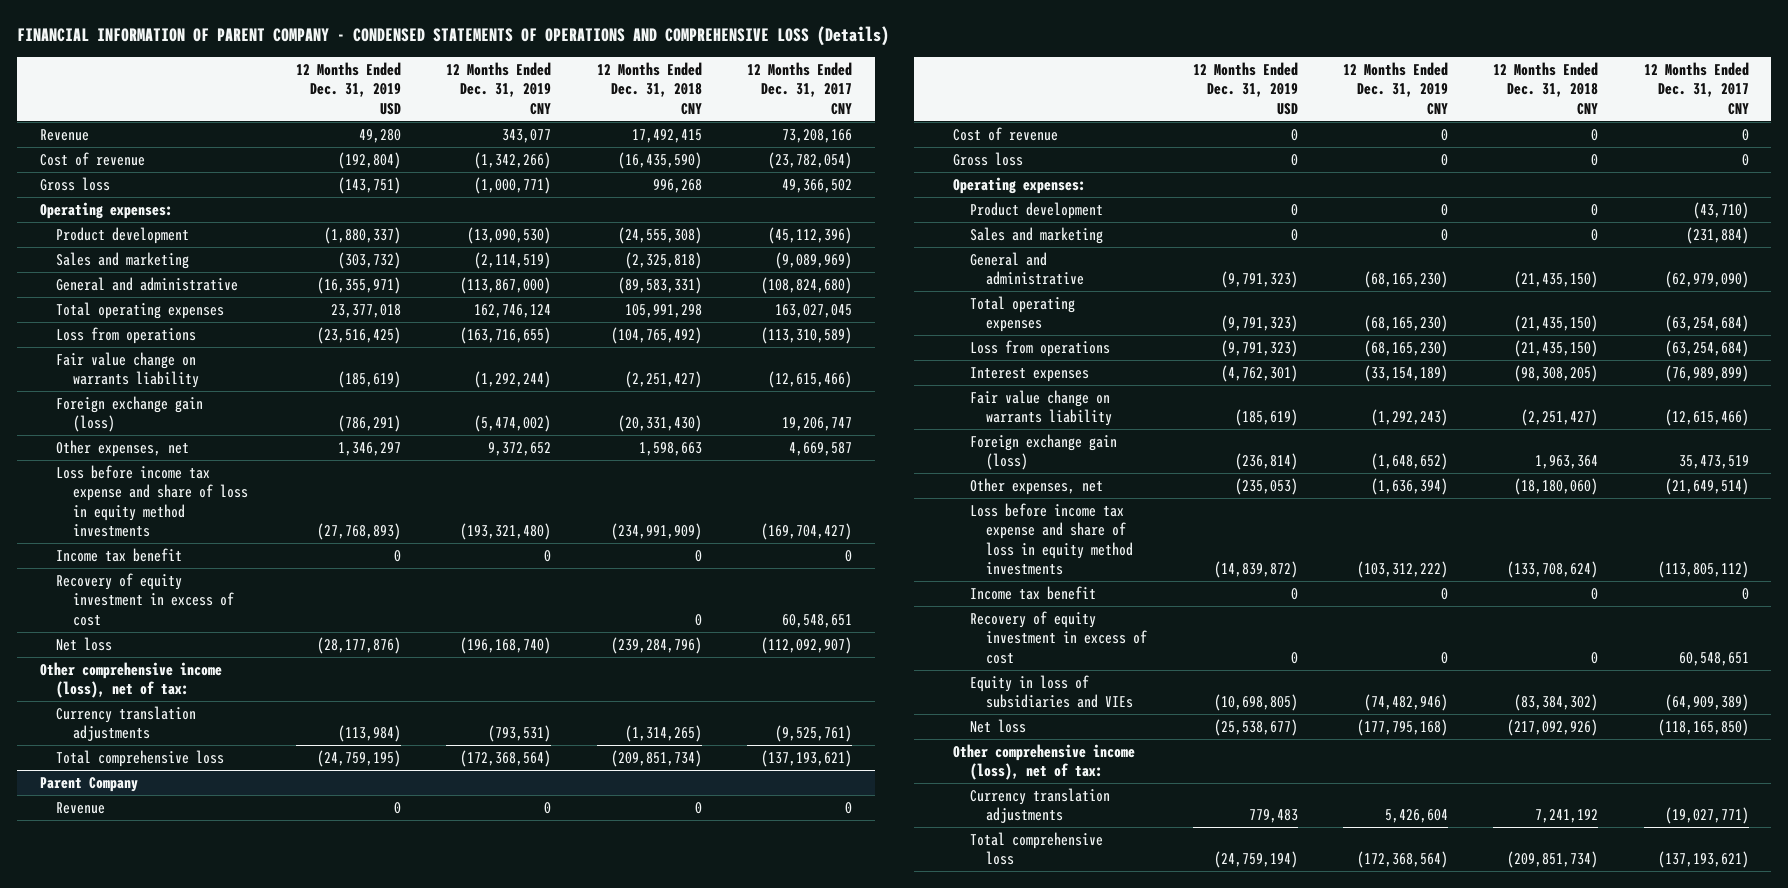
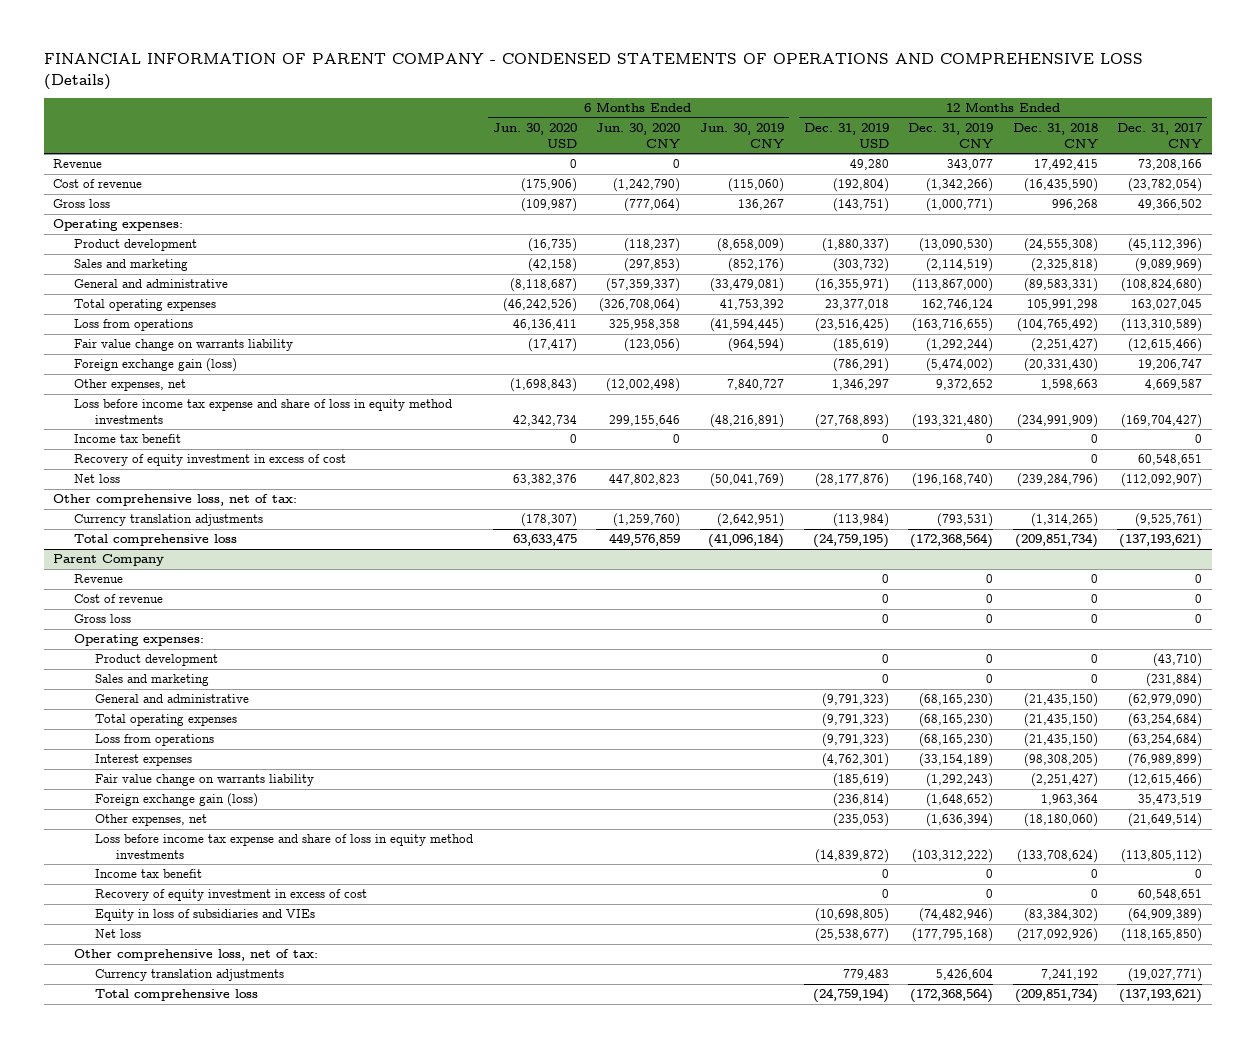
- | 12 Months Ended Dec. 31, 2019 USD | 12 Months Ended Dec. 31, 2019 CNY | 12 Months Ended Dec. 31, 2018 CNY | 12 Months Ended Dec. 31, 2017 CNY
+ | 6 Months Ended Jun. 30, 2020 USD | 6 Months Ended Jun. 30, 2020 CNY | 6 Months Ended Jun. 30, 2019 CNY | 12 Months Ended Dec. 31, 2019 USD | 12 Months Ended Dec. 31, 2019 CNY | 12 Months Ended Dec. 31, 2018 CNY | 12 Months Ended Dec. 31, 2017 CNY
- Other comprehensive income (loss), net of tax:
+ Other comprehensive loss, net of tax:
@ Parent Company
- Other comprehensive income (loss), net of tax:
+ Other comprehensive loss, net of tax:

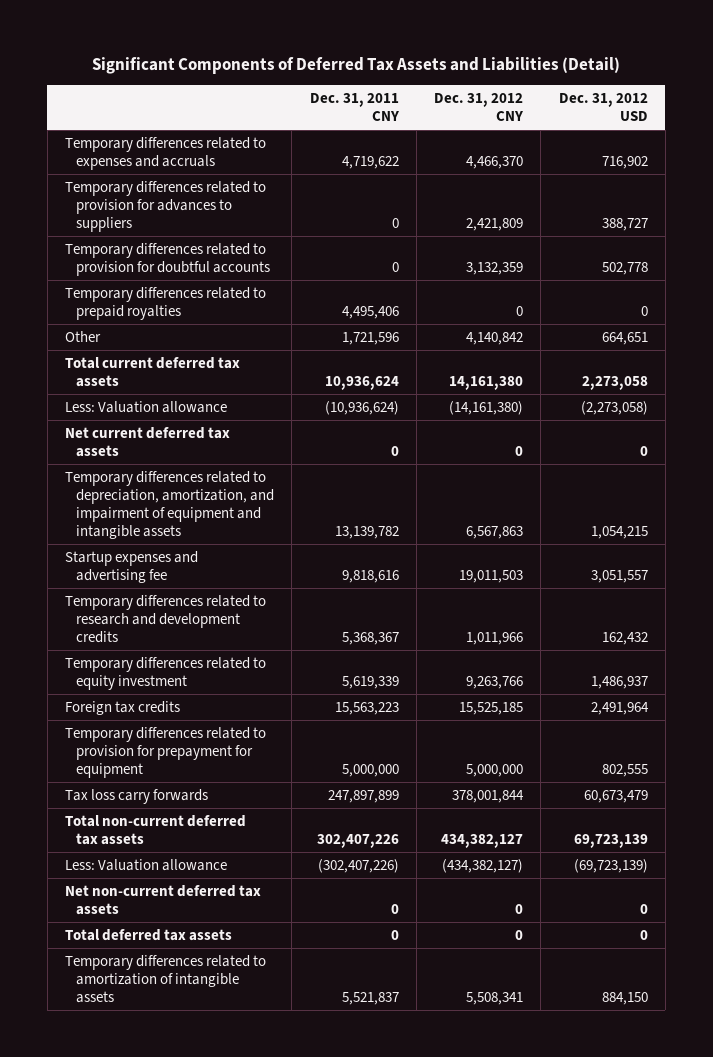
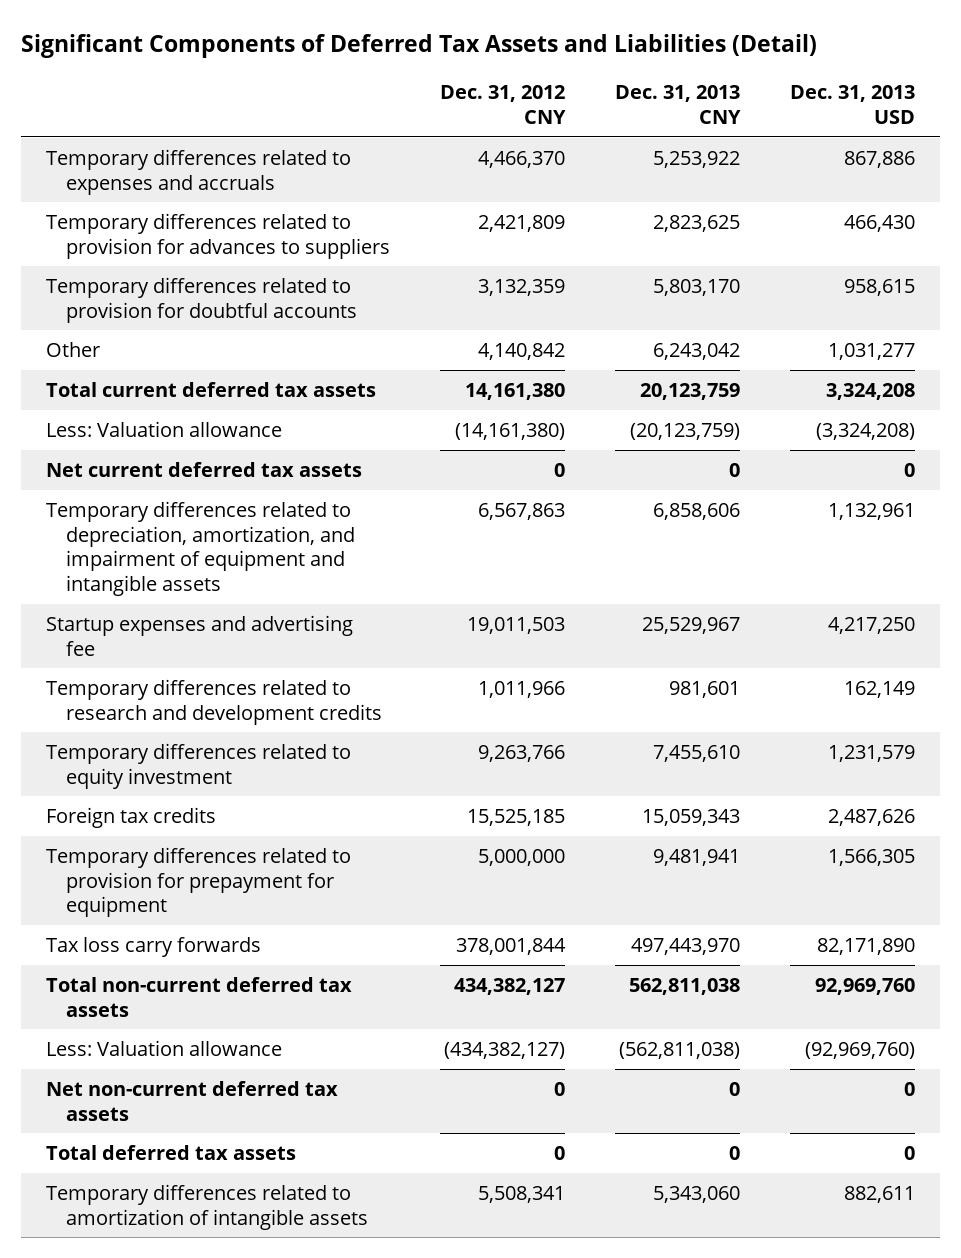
- | Dec. 31, 2011 CNY | Dec. 31, 2012 CNY | Dec. 31, 2012 USD
+ | Dec. 31, 2012 CNY | Dec. 31, 2013 CNY | Dec. 31, 2013 USD
- Temporary differences related to prepaid royalties | 4,495,406 | 0 | 0

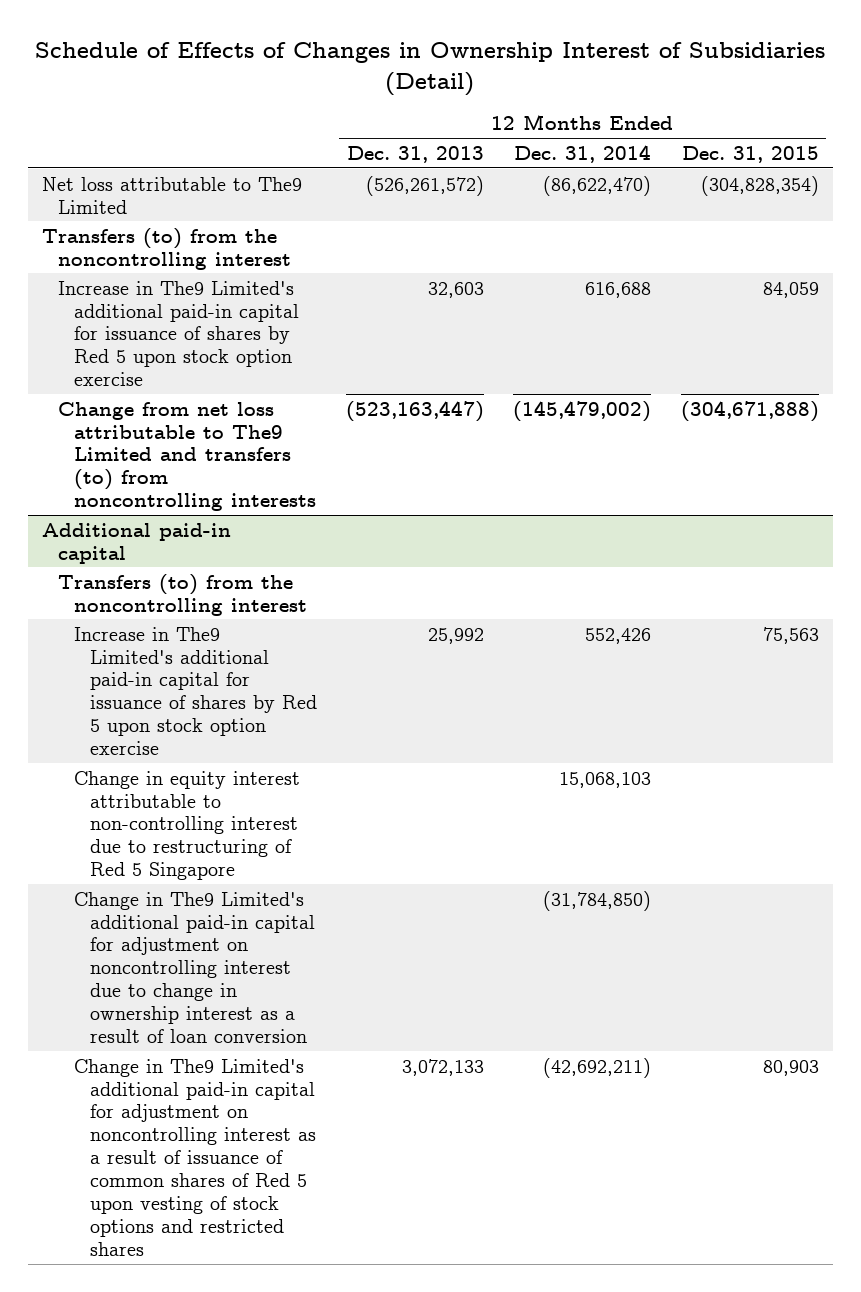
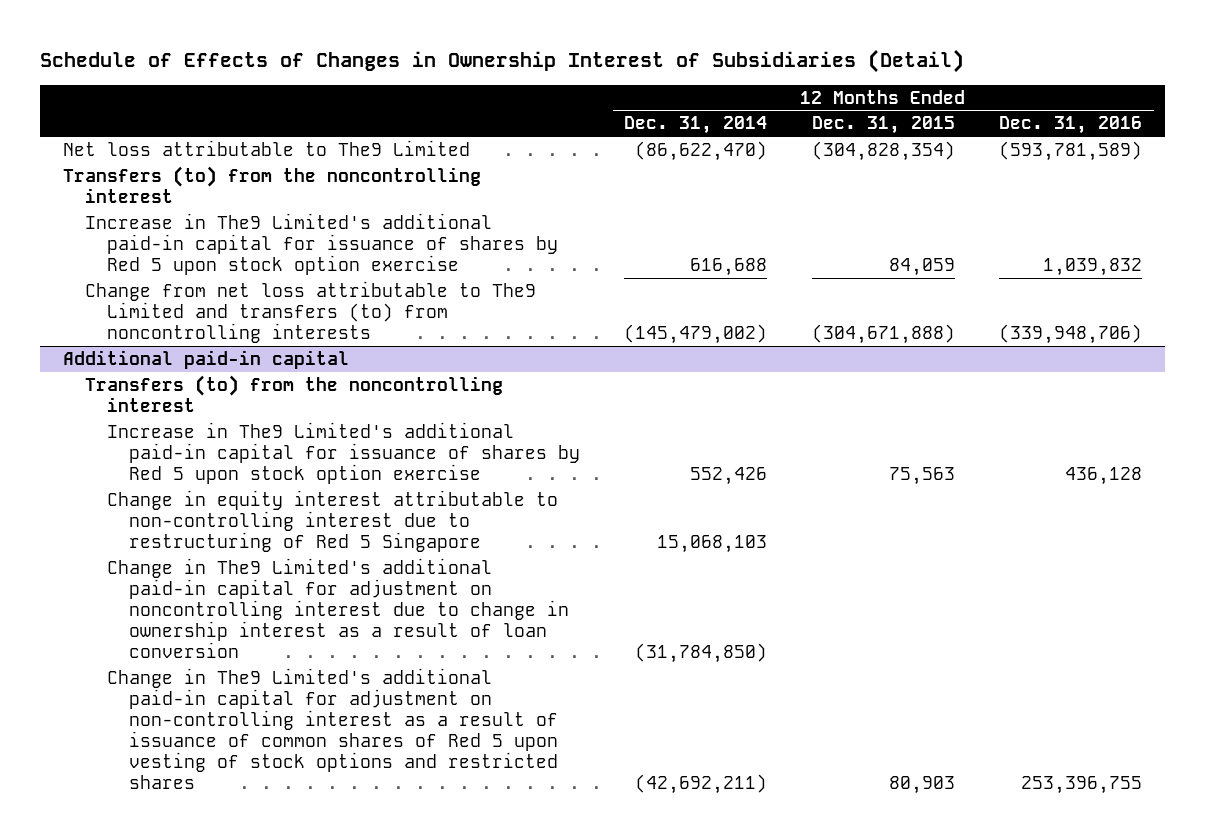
- | 12 Months Ended Dec. 31, 2013 | 12 Months Ended Dec. 31, 2014 | 12 Months Ended Dec. 31, 2015
+ | 12 Months Ended Dec. 31, 2014 | 12 Months Ended Dec. 31, 2015 | 12 Months Ended Dec. 31, 2016
@ Additional paid-in capital
- Change in The9 Limited's additional paid-in capital for adjustment on noncontrolling interest as a result of issuance of common shares of Red 5 upon vesting of stock options and restricted shares | 3,072,133 | (42,692,211) | 80,903
+ Change in The9 Limited's additional paid-in capital for adjustment on non-controlling interest as a result of issuance of common shares of Red 5 upon vesting of stock options and restricted shares | (42,692,211) | 80,903 | 253,396,755

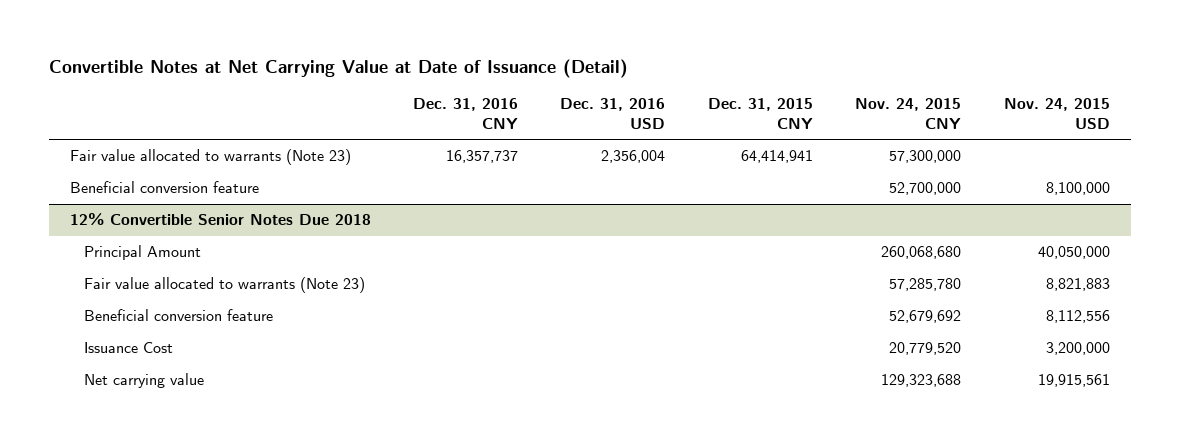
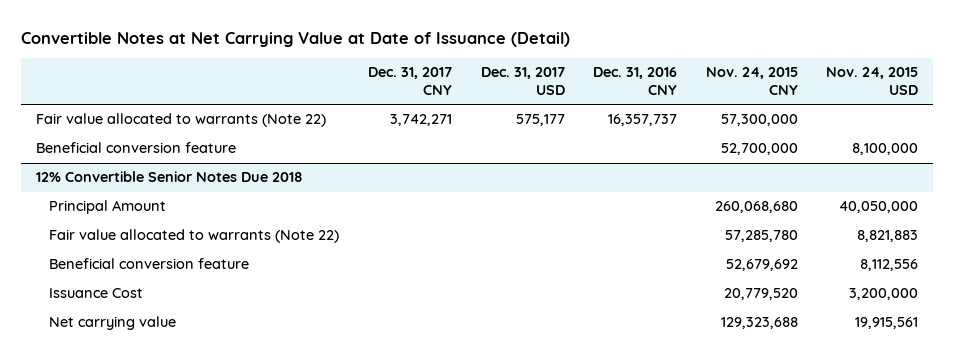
- | Dec. 31, 2016 CNY | Dec. 31, 2016 USD | Dec. 31, 2015 CNY | Nov. 24, 2015 CNY | Nov. 24, 2015 USD
+ | Dec. 31, 2017 CNY | Dec. 31, 2017 USD | Dec. 31, 2016 CNY | Nov. 24, 2015 CNY | Nov. 24, 2015 USD
- Fair value allocated to warrants (Note 23) | 16,357,737 | 2,356,004 | 64,414,941 | 57,300,000 |
+ Fair value allocated to warrants (Note 22) | 3,742,271 | 575,177 | 16,357,737 | 57,300,000 |
@ 12% Convertible Senior Notes Due 2018
- Fair value allocated to warrants (Note 23) | | | | 57,285,780 | 8,821,883
+ Fair value allocated to warrants (Note 22) | | | | 57,285,780 | 8,821,883

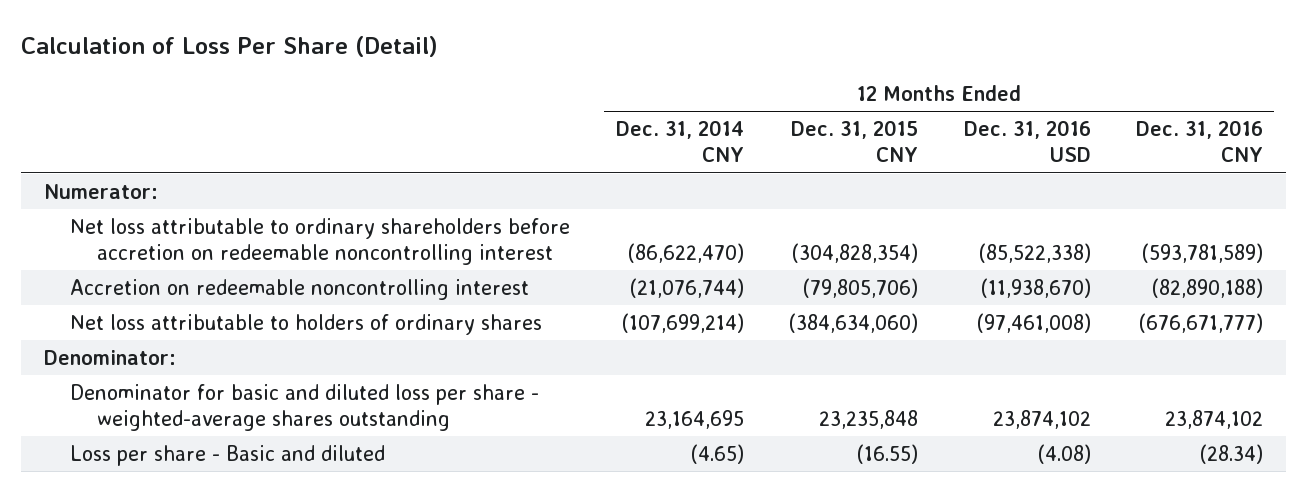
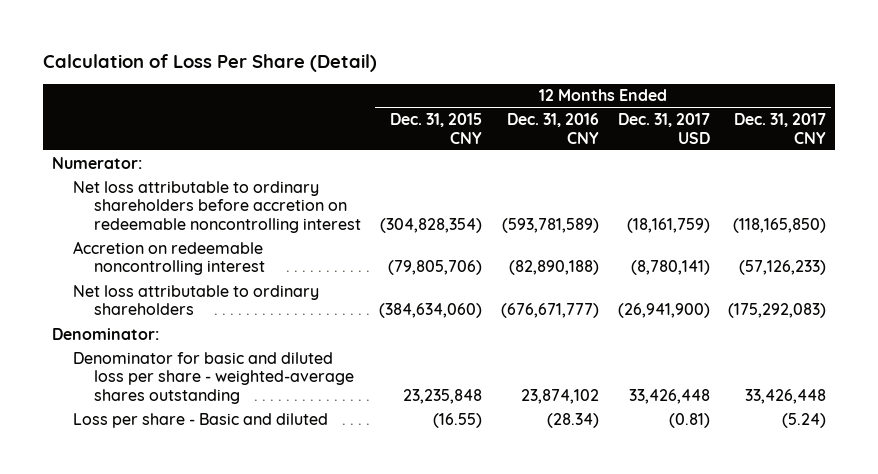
- | 12 Months Ended Dec. 31, 2014 CNY | 12 Months Ended Dec. 31, 2015 CNY | 12 Months Ended Dec. 31, 2016 USD | 12 Months Ended Dec. 31, 2016 CNY
+ | 12 Months Ended Dec. 31, 2015 CNY | 12 Months Ended Dec. 31, 2016 CNY | 12 Months Ended Dec. 31, 2017 USD | 12 Months Ended Dec. 31, 2017 CNY
- Net loss attributable to holders of ordinary shares | (107,699,214) | (384,634,060) | (97,461,008) | (676,671,777)
+ Net loss attributable to ordinary shareholders | (384,634,060) | (676,671,777) | (26,941,900) | (175,292,083)

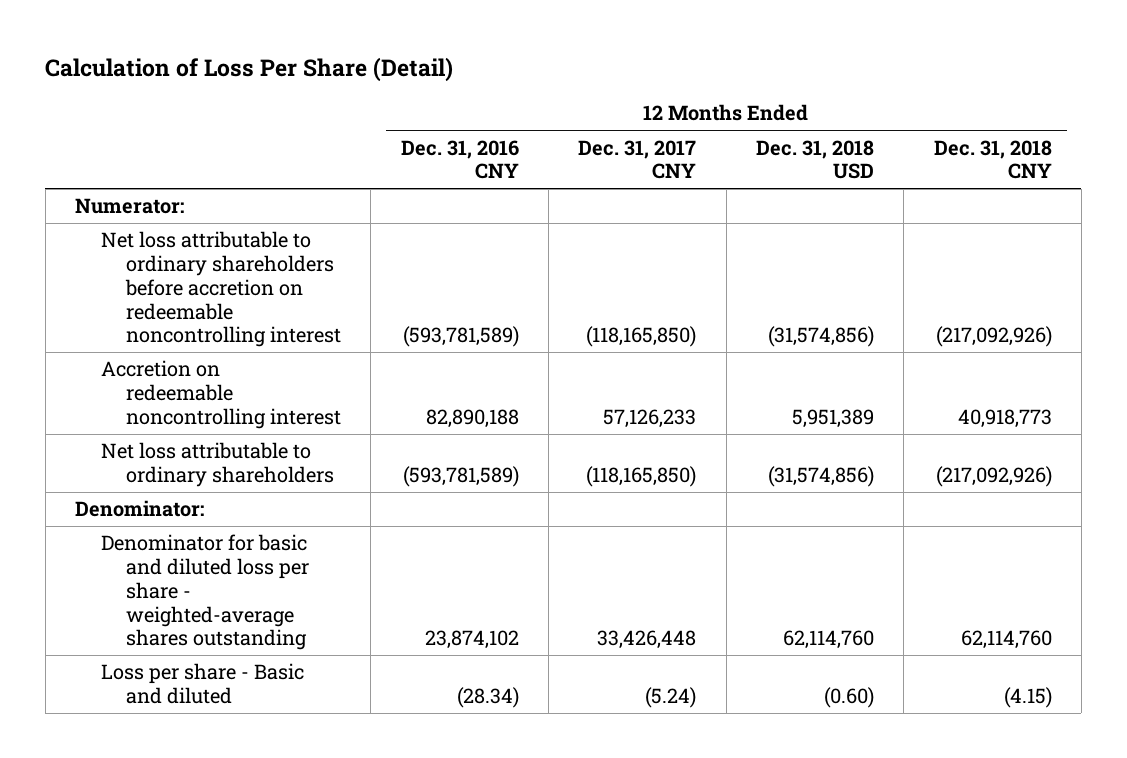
- | 12 Months Ended Dec. 31, 2015 CNY | 12 Months Ended Dec. 31, 2016 CNY | 12 Months Ended Dec. 31, 2017 USD | 12 Months Ended Dec. 31, 2017 CNY
+ | 12 Months Ended Dec. 31, 2016 CNY | 12 Months Ended Dec. 31, 2017 CNY | 12 Months Ended Dec. 31, 2018 USD | 12 Months Ended Dec. 31, 2018 CNY
- Accretion on redeemable noncontrolling interest | (79,805,706) | (82,890,188) | (8,780,141) | (57,126,233)
- Net loss attributable to ordinary shareholders | (384,634,060) | (676,671,777) | (26,941,900) | (175,292,083)
+ Accretion on redeemable noncontrolling interest | 82,890,188 | 57,126,233 | 5,951,389 | 40,918,773
+ Net loss attributable to ordinary shareholders | (593,781,589) | (118,165,850) | (31,574,856) | (217,092,926)

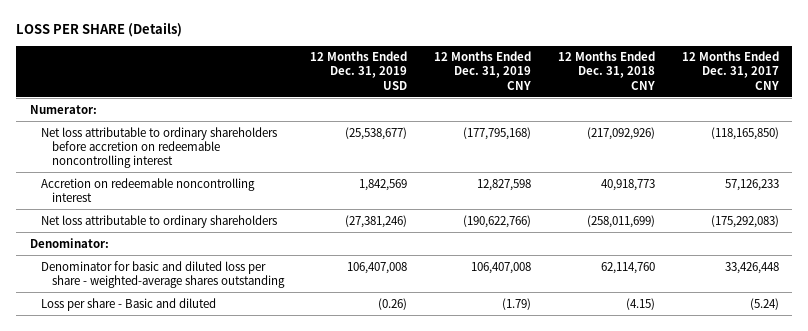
- Calculation of Loss Per Share (Detail)
+ LOSS PER SHARE (Details)
- | 12 Months Ended Dec. 31, 2016 CNY | 12 Months Ended Dec. 31, 2017 CNY | 12 Months Ended Dec. 31, 2018 USD | 12 Months Ended Dec. 31, 2018 CNY
+ | 12 Months Ended Dec. 31, 2019 USD | 12 Months Ended Dec. 31, 2019 CNY | 12 Months Ended Dec. 31, 2018 CNY | 12 Months Ended Dec. 31, 2017 CNY
- Net loss attributable to ordinary shareholders | (593,781,589) | (118,165,850) | (31,574,856) | (217,092,926)
+ Net loss attributable to ordinary shareholders | (27,381,246) | (190,622,766) | (258,011,699) | (175,292,083)

